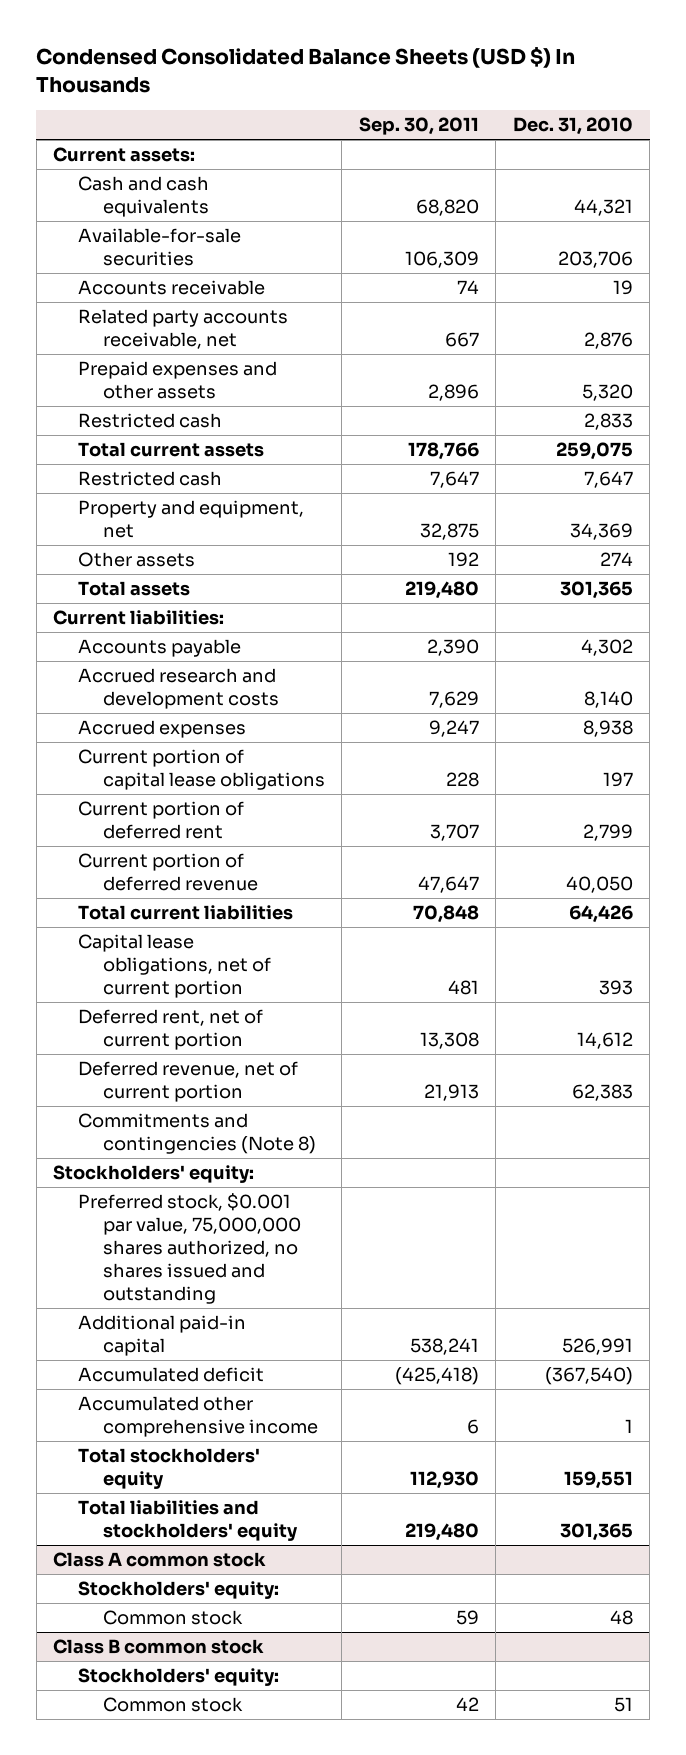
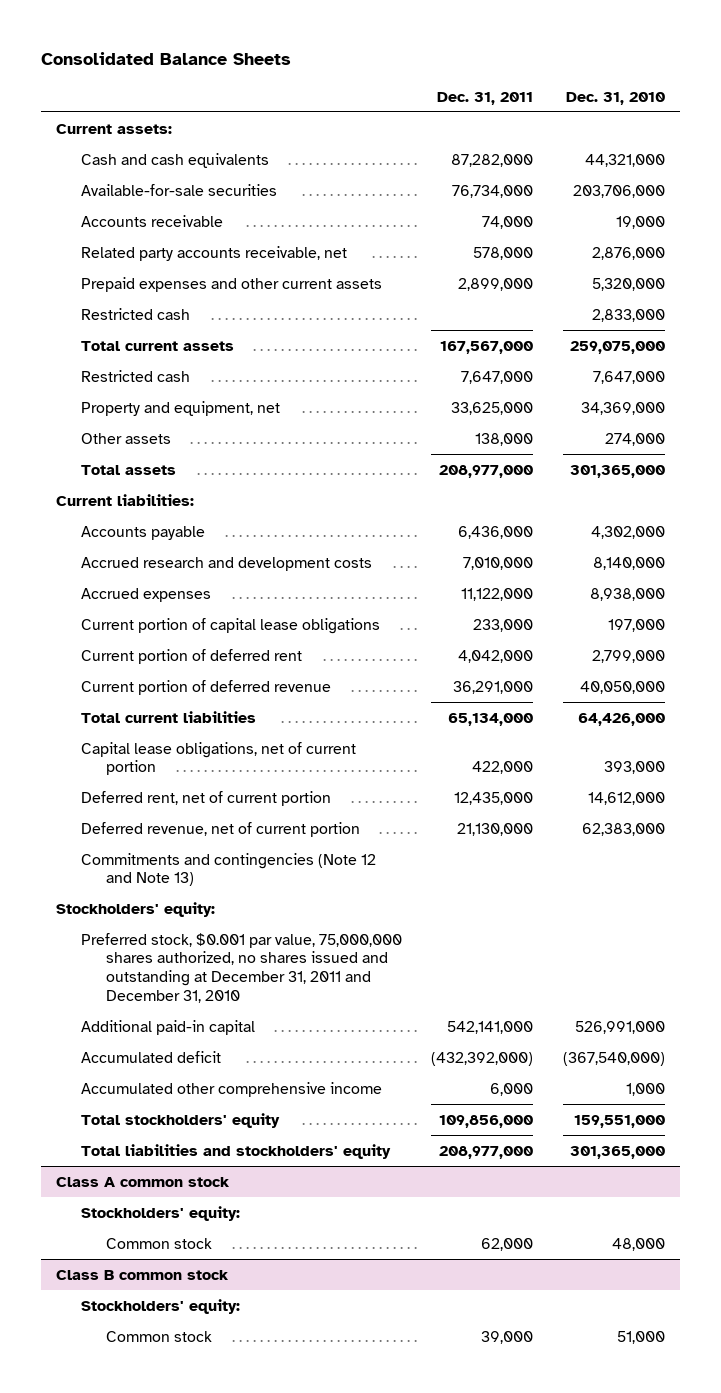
- Condensed Consolidated Balance Sheets (USD $) In Thousands
+ Consolidated Balance Sheets
- | Sep. 30, 2011 | Dec. 31, 2010
+ | Dec. 31, 2011 | Dec. 31, 2010
- Cash and cash equivalents | 68,820 | 44,321
- Available-for-sale securities | 106,309 | 203,706
- Accounts receivable | 74 | 19
- Related party accounts receivable, net | 667 | 2,876
- Prepaid expenses and other assets | 2,896 | 5,320
- Restricted cash | | 2,833
- Total current assets | 178,766 | 259,075
- Restricted cash | 7,647 | 7,647
- Property and equipment, net | 32,875 | 34,369
- Other assets | 192 | 274
- Total assets | 219,480 | 301,365
+ Cash and cash equivalents | 87,282,000 | 44,321,000
+ Available-for-sale securities | 76,734,000 | 203,706,000
+ Accounts receivable | 74,000 | 19,000
+ Related party accounts receivable, net | 578,000 | 2,876,000
+ Prepaid expenses and other current assets | 2,899,000 | 5,320,000
+ Restricted cash | | 2,833,000
+ Total current assets | 167,567,000 | 259,075,000
+ Restricted cash | 7,647,000 | 7,647,000
+ Property and equipment, net | 33,625,000 | 34,369,000
+ Other assets | 138,000 | 274,000
+ Total assets | 208,977,000 | 301,365,000
- Accounts payable | 2,390 | 4,302
- Accrued research and development costs | 7,629 | 8,140
- Accrued expenses | 9,247 | 8,938
- Current portion of capital lease obligations | 228 | 197
- Current portion of deferred rent | 3,707 | 2,799
- Current portion of deferred revenue | 47,647 | 40,050
- Total current liabilities | 70,848 | 64,426
- Capital lease obligations, net of current portion | 481 | 393
- Deferred rent, net of current portion | 13,308 | 14,612
- Deferred revenue, net of current portion | 21,913 | 62,383
- Commitments and contingencies (Note 8)
+ Accounts payable | 6,436,000 | 4,302,000
+ Accrued research and development costs | 7,010,000 | 8,140,000
+ Accrued expenses | 11,122,000 | 8,938,000
+ Current portion of capital lease obligations | 233,000 | 197,000
+ Current portion of deferred rent | 4,042,000 | 2,799,000
+ Current portion of deferred revenue | 36,291,000 | 40,050,000
+ Total current liabilities | 65,134,000 | 64,426,000
+ Capital lease obligations, net of current portion | 422,000 | 393,000
+ Deferred rent, net of current portion | 12,435,000 | 14,612,000
+ Deferred revenue, net of current portion | 21,130,000 | 62,383,000
+ Commitments and contingencies (Note 12 and Note 13)
- Preferred stock, $0.001 par value, 75,000,000 shares authorized, no shares issued and outstanding
- Additional paid-in capital | 538,241 | 526,991
- Accumulated deficit | (425,418) | (367,540)
- Accumulated other comprehensive income | 6 | 1
- Total stockholders' equity | 112,930 | 159,551
- Total liabilities and stockholders' equity | 219,480 | 301,365
+ Preferred stock, $0.001 par value, 75,000,000 shares authorized, no shares issued and outstanding at December 31, 2011 and December 31, 2010
+ Additional paid-in capital | 542,141,000 | 526,991,000
+ Accumulated deficit | (432,392,000) | (367,540,000)
+ Accumulated other comprehensive income | 6,000 | 1,000
+ Total stockholders' equity | 109,856,000 | 159,551,000
+ Total liabilities and stockholders' equity | 208,977,000 | 301,365,000
@ Class A common stock
- Common stock | 59 | 48
+ Common stock | 62,000 | 48,000
@ Class B common stock
- Common stock | 42 | 51
+ Common stock | 39,000 | 51,000

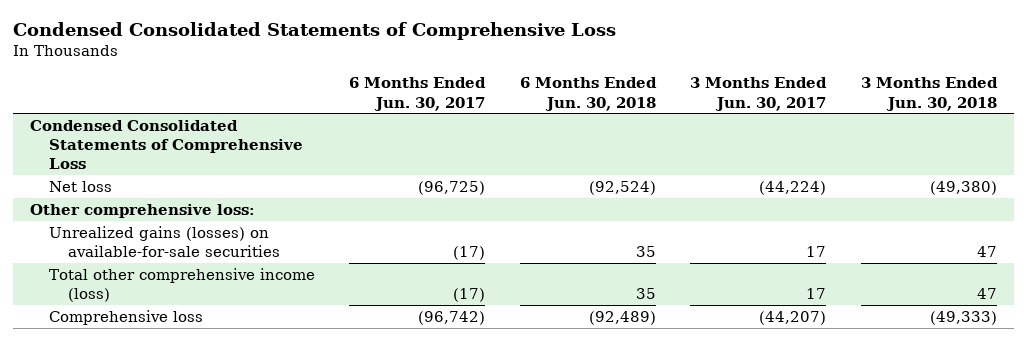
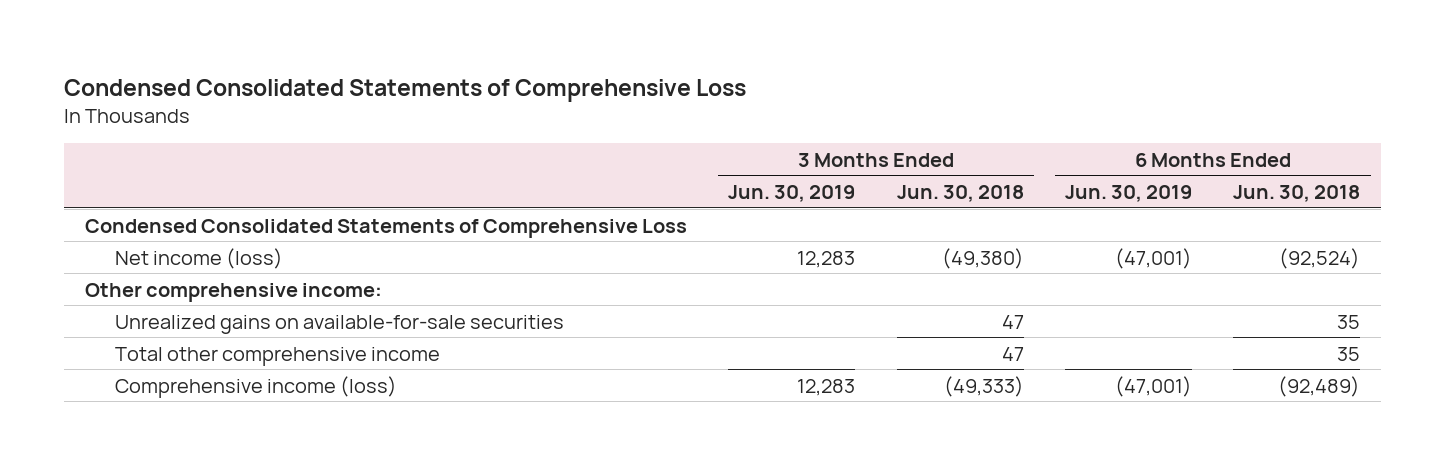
- | 6 Months Ended Jun. 30, 2017 | 6 Months Ended Jun. 30, 2018 | 3 Months Ended Jun. 30, 2017 | 3 Months Ended Jun. 30, 2018
+ | 3 Months Ended Jun. 30, 2019 | 3 Months Ended Jun. 30, 2018 | 6 Months Ended Jun. 30, 2019 | 6 Months Ended Jun. 30, 2018
- Net loss | (96,725) | (92,524) | (44,224) | (49,380)
- Other comprehensive loss:
- Unrealized gains (losses) on available-for-sale securities | (17) | 35 | 17 | 47
- Total other comprehensive income (loss) | (17) | 35 | 17 | 47
- Comprehensive loss | (96,742) | (92,489) | (44,207) | (49,333)
+ Net income (loss) | 12,283 | (49,380) | (47,001) | (92,524)
+ Other comprehensive income:
+ Unrealized gains on available-for-sale securities | | 47 | | 35
+ Total other comprehensive income | | 47 | | 35
+ Comprehensive income (loss) | 12,283 | (49,333) | (47,001) | (92,489)

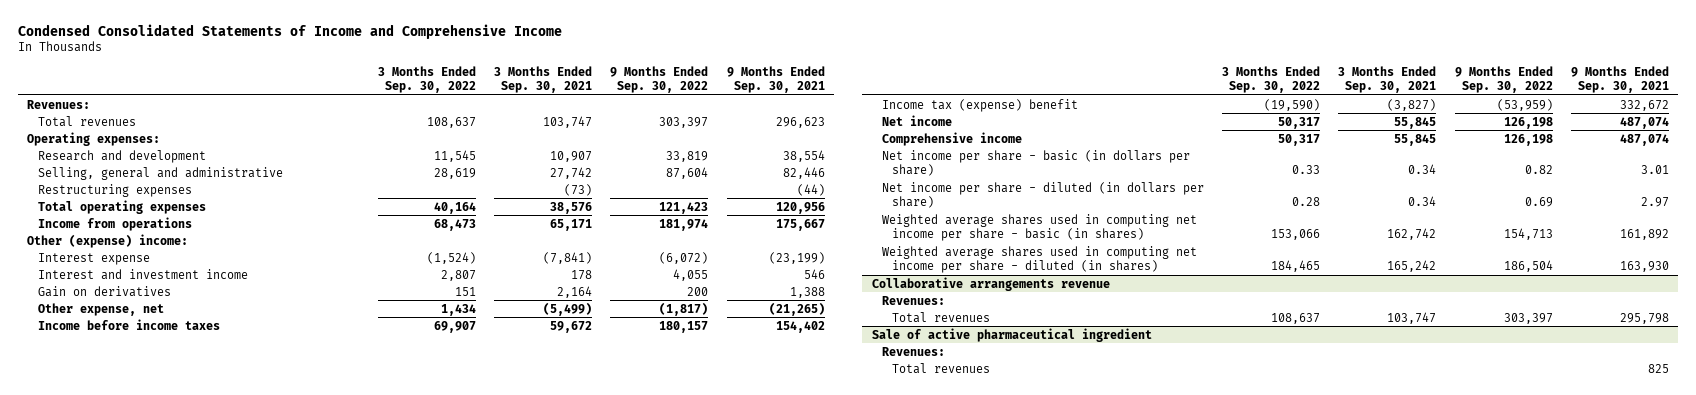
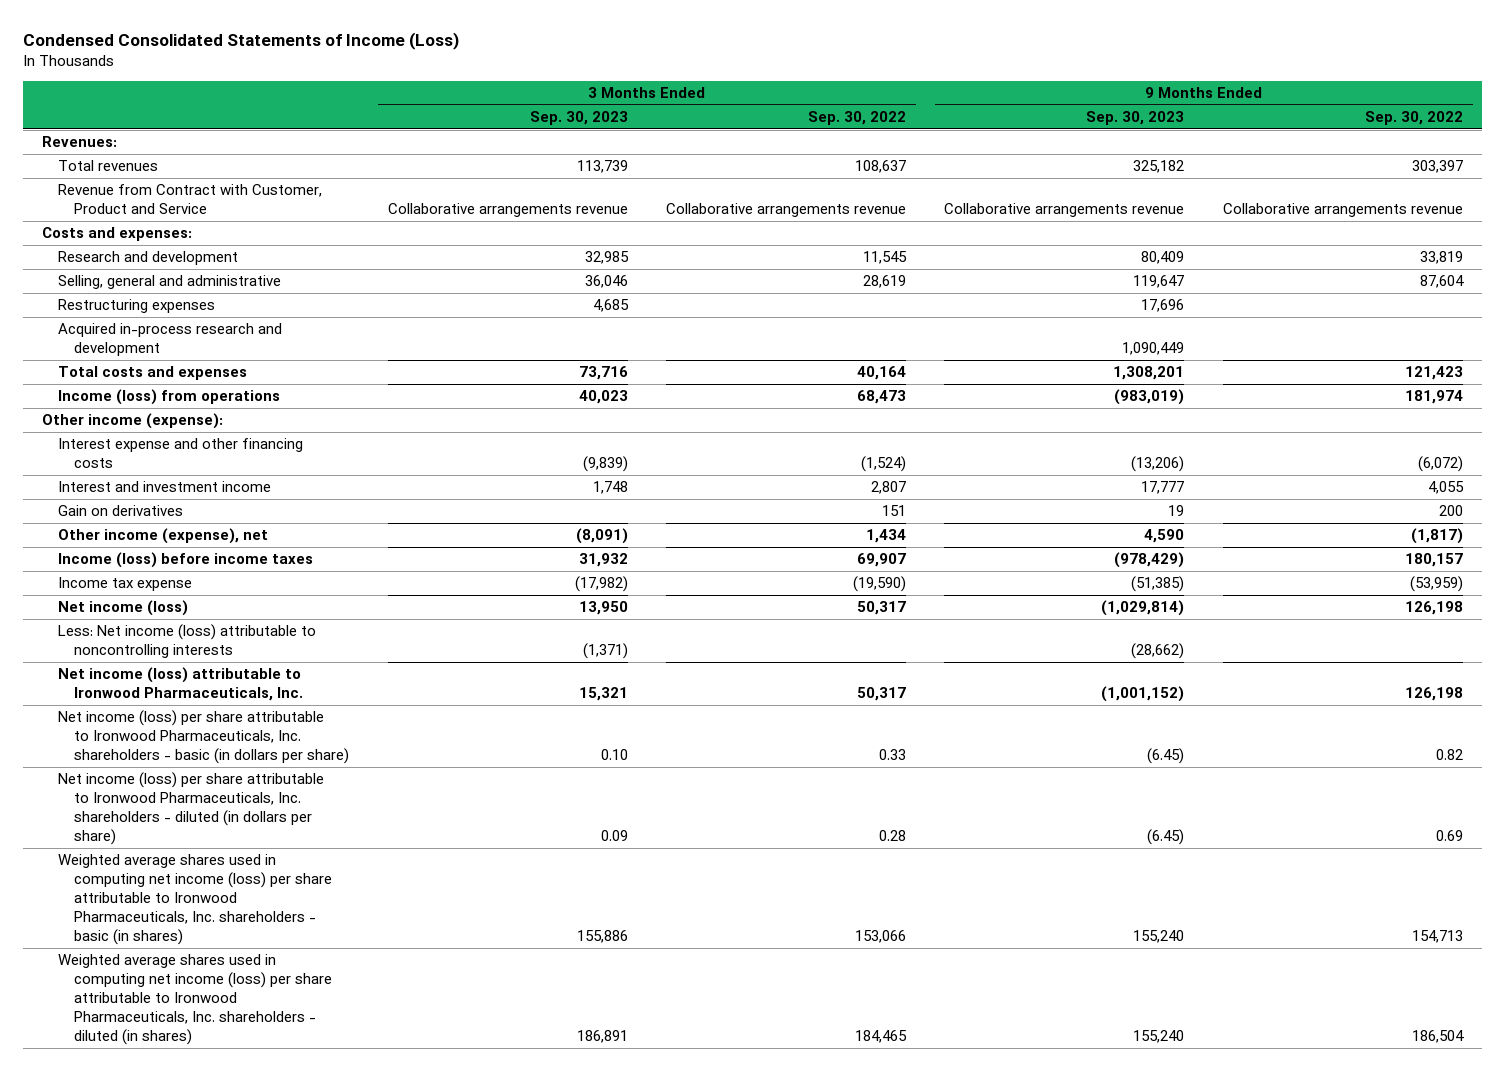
- Condensed Consolidated Statements of Income and Comprehensive Income
+ Condensed Consolidated Statements of Income (Loss)
- | 3 Months Ended Sep. 30, 2022 | 3 Months Ended Sep. 30, 2021 | 9 Months Ended Sep. 30, 2022 | 9 Months Ended Sep. 30, 2021
+ | 3 Months Ended Sep. 30, 2023 | 3 Months Ended Sep. 30, 2022 | 9 Months Ended Sep. 30, 2023 | 9 Months Ended Sep. 30, 2022
- Operating expenses:
+ Revenue from Contract with Customer, Product and Service | Collaborative arrangements revenue | Collaborative arrangements revenue | Collaborative arrangements revenue | Collaborative arrangements revenue
+ Costs and expenses:
- Total operating expenses | 40,164 | 38,576 | 121,423 | 120,956
- Income from operations | 68,473 | 65,171 | 181,974 | 175,667
- Other (expense) income:
- Interest expense | (1,524) | (7,841) | (6,072) | (23,199)
+ Acquired in-process research and development | | | 1,090,449 |
+ Total costs and expenses | 73,716 | 40,164 | 1,308,201 | 121,423
+ Income (loss) from operations | 40,023 | 68,473 | (983,019) | 181,974
+ Other income (expense):
+ Interest expense and other financing costs | (9,839) | (1,524) | (13,206) | (6,072)
- Other expense, net | 1,434 | (5,499) | (1,817) | (21,265)
- Income before income taxes | 69,907 | 59,672 | 180,157 | 154,402
- Income tax (expense) benefit | (19,590) | (3,827) | (53,959) | 332,672
- Net income | 50,317 | 55,845 | 126,198 | 487,074
- Comprehensive income | 50,317 | 55,845 | 126,198 | 487,074
- Net income per share - basic (in dollars per share) | 0.33 | 0.34 | 0.82 | 3.01
- Net income per share - diluted (in dollars per share) | 0.28 | 0.34 | 0.69 | 2.97
- Weighted average shares used in computing net income per share - basic (in shares) | 153,066 | 162,742 | 154,713 | 161,892
- Weighted average shares used in computing net income per share - diluted (in shares) | 184,465 | 165,242 | 186,504 | 163,930
- Collaborative arrangements revenue
- Revenues:
- Total revenues | 108,637 | 103,747 | 303,397 | 295,798
- Sale of active pharmaceutical ingredient
- Revenues:
- Total revenues | | | | 825
+ Other income (expense), net | (8,091) | 1,434 | 4,590 | (1,817)
+ Income (loss) before income taxes | 31,932 | 69,907 | (978,429) | 180,157
+ Income tax expense | (17,982) | (19,590) | (51,385) | (53,959)
+ Net income (loss) | 13,950 | 50,317 | (1,029,814) | 126,198
+ Less: Net income (loss) attributable to noncontrolling interests | (1,371) | | (28,662) |
+ Net income (loss) attributable to Ironwood Pharmaceuticals, Inc. | 15,321 | 50,317 | (1,001,152) | 126,198
+ Net income (loss) per share attributable to Ironwood Pharmaceuticals, Inc. shareholders - basic (in dollars per share) | 0.10 | 0.33 | (6.45) | 0.82
+ Net income (loss) per share attributable to Ironwood Pharmaceuticals, Inc. shareholders - diluted (in dollars per share) | 0.09 | 0.28 | (6.45) | 0.69
+ Weighted average shares used in computing net income (loss) per share attributable to Ironwood Pharmaceuticals, Inc. shareholders - basic (in shares) | 155,886 | 153,066 | 155,240 | 154,713
+ Weighted average shares used in computing net income (loss) per share attributable to Ironwood Pharmaceuticals, Inc. shareholders - diluted (in shares) | 186,891 | 184,465 | 155,240 | 186,504

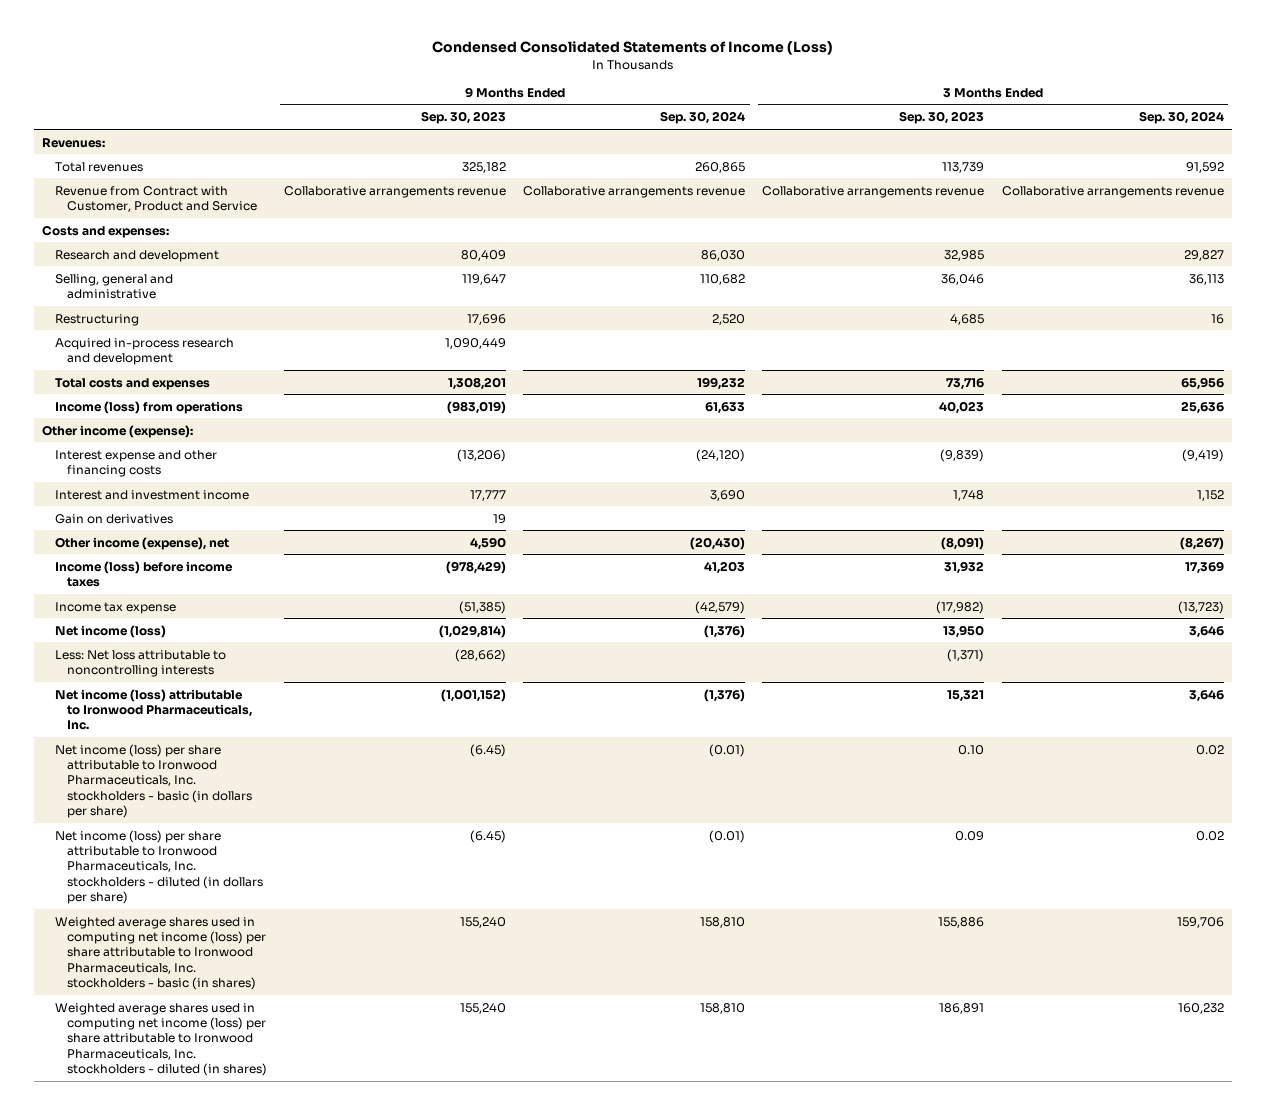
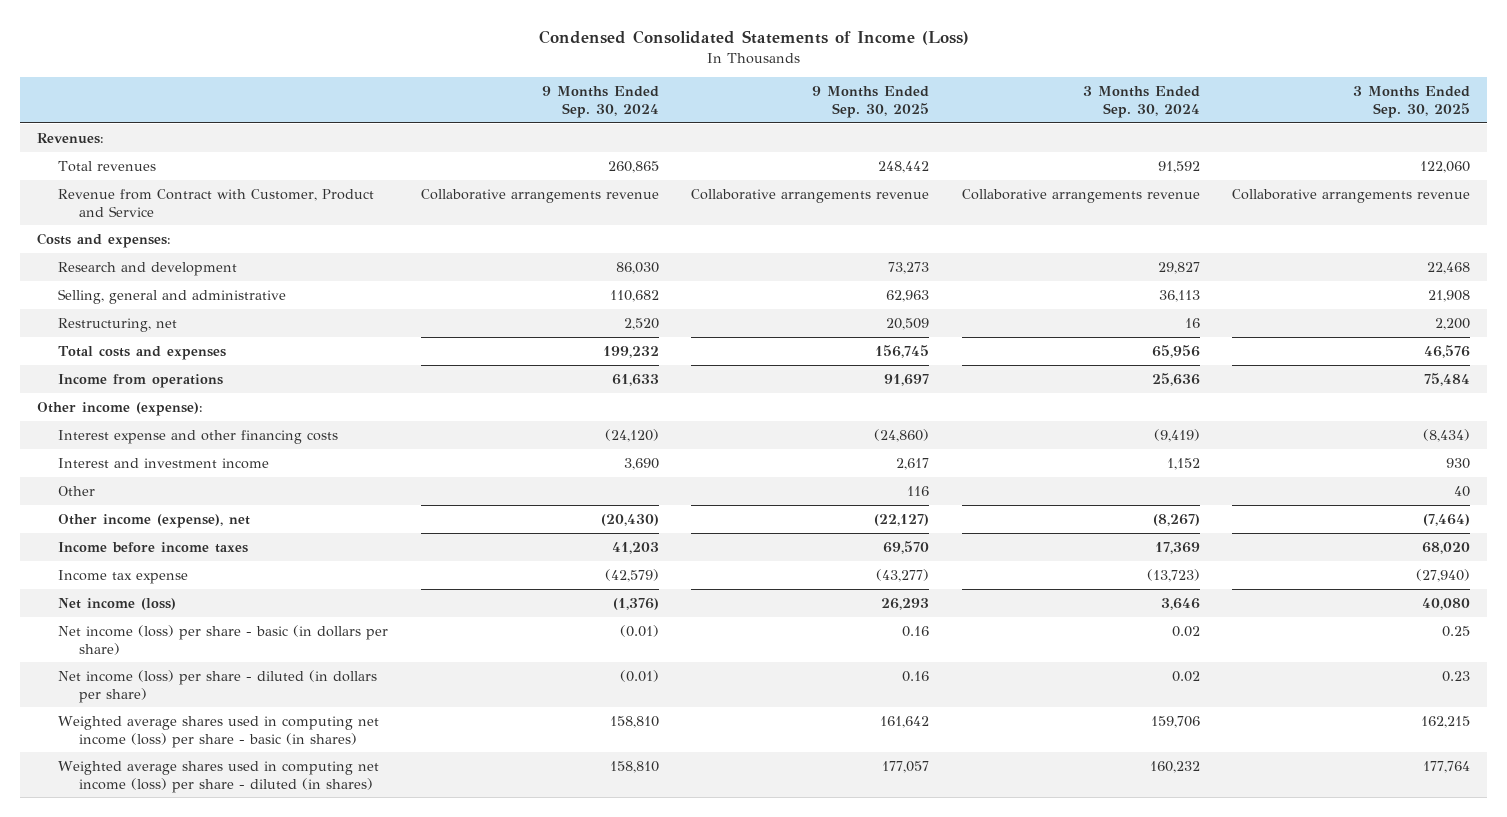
- | 9 Months Ended Sep. 30, 2023 | 9 Months Ended Sep. 30, 2024 | 3 Months Ended Sep. 30, 2023 | 3 Months Ended Sep. 30, 2024
+ | 9 Months Ended Sep. 30, 2024 | 9 Months Ended Sep. 30, 2025 | 3 Months Ended Sep. 30, 2024 | 3 Months Ended Sep. 30, 2025
- Restructuring | 17,696 | 2,520 | 4,685 | 16
- Acquired in-process research and development | 1,090,449 | | |
+ Restructuring, net | 2,520 | 20,509 | 16 | 2,200
- Income (loss) from operations | (983,019) | 61,633 | 40,023 | 25,636
+ Income from operations | 61,633 | 91,697 | 25,636 | 75,484
- Gain on derivatives | 19 | | |
+ Other | | 116 | | 40
- Income (loss) before income taxes | (978,429) | 41,203 | 31,932 | 17,369
+ Income before income taxes | 41,203 | 69,570 | 17,369 | 68,020
- Less: Net loss attributable to noncontrolling interests | (28,662) | | (1,371) |
- Net income (loss) attributable to Ironwood Pharmaceuticals, Inc. | (1,001,152) | (1,376) | 15,321 | 3,646
- Net income (loss) per share attributable to Ironwood Pharmaceuticals, Inc. stockholders - basic (in dollars per share) | (6.45) | (0.01) | 0.10 | 0.02
- Net income (loss) per share attributable to Ironwood Pharmaceuticals, Inc. stockholders - diluted (in dollars per share) | (6.45) | (0.01) | 0.09 | 0.02
- Weighted average shares used in computing net income (loss) per share attributable to Ironwood Pharmaceuticals, Inc. stockholders - basic (in shares) | 155,240 | 158,810 | 155,886 | 159,706
- Weighted average shares used in computing net income (loss) per share attributable to Ironwood Pharmaceuticals, Inc. stockholders - diluted (in shares) | 155,240 | 158,810 | 186,891 | 160,232
+ Net income (loss) per share - basic (in dollars per share) | (0.01) | 0.16 | 0.02 | 0.25
+ Net income (loss) per share - diluted (in dollars per share) | (0.01) | 0.16 | 0.02 | 0.23
+ Weighted average shares used in computing net income (loss) per share - basic (in shares) | 158,810 | 161,642 | 159,706 | 162,215
+ Weighted average shares used in computing net income (loss) per share - diluted (in shares) | 158,810 | 177,057 | 160,232 | 177,764

